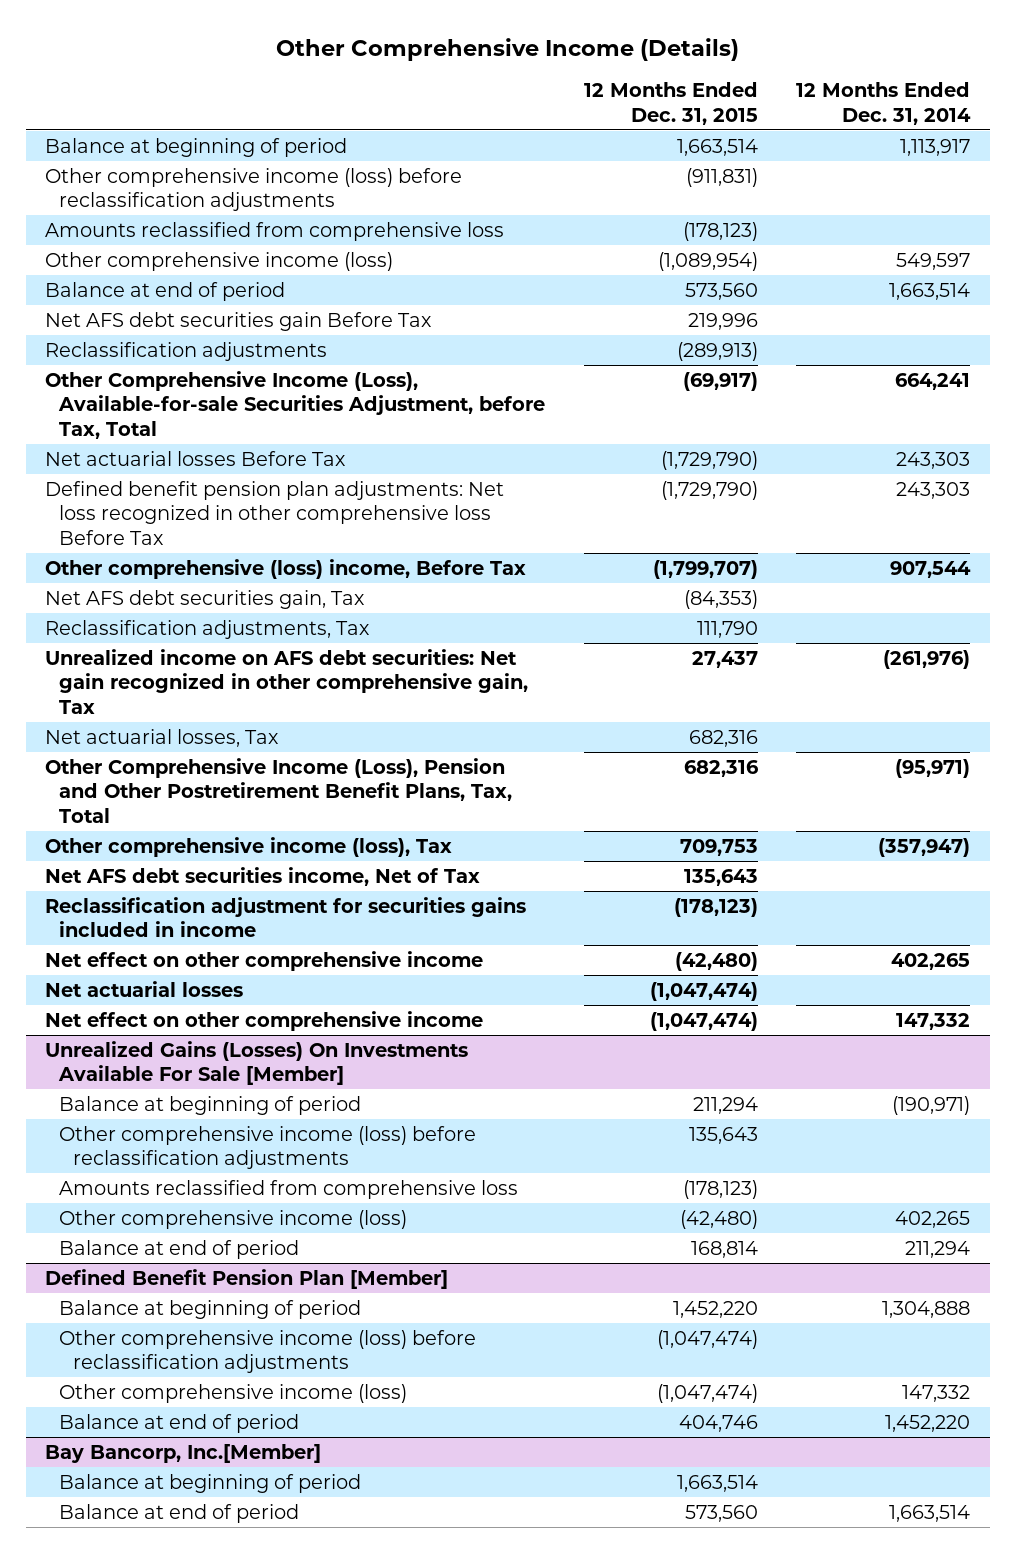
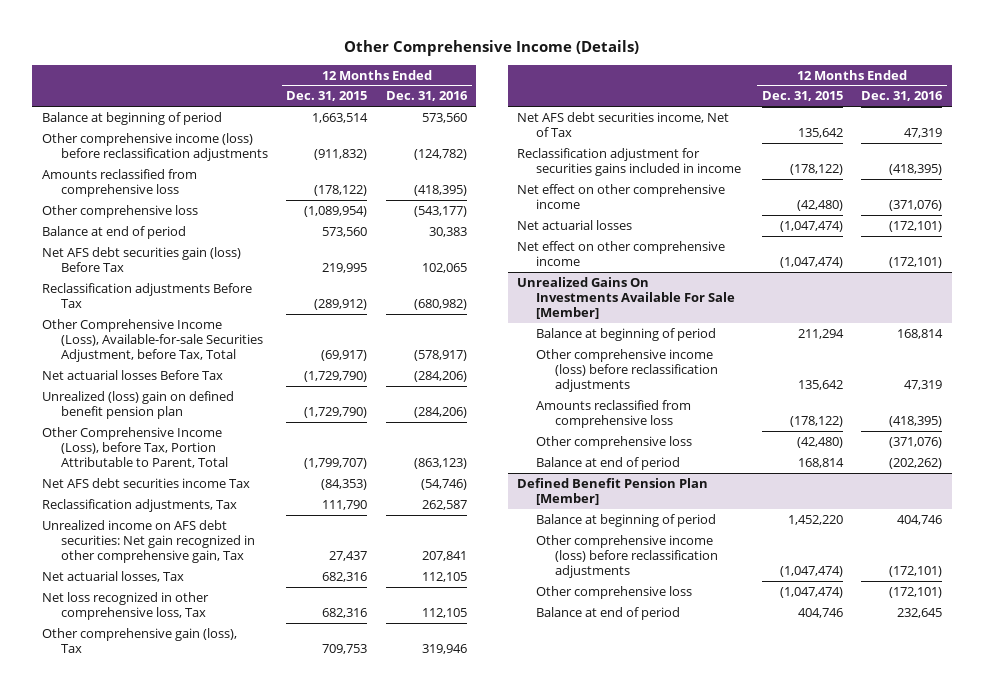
- | 12 Months Ended Dec. 31, 2015 | 12 Months Ended Dec. 31, 2014
+ | 12 Months Ended Dec. 31, 2015 | 12 Months Ended Dec. 31, 2016
- Other comprehensive income (loss) before reclassification adjustments | (911,831) |
- Amounts reclassified from comprehensive loss | (178,123) |
- Other comprehensive income (loss) | (1,089,954) | 549,597
+ Other comprehensive income (loss) before reclassification adjustments | (911,832) | (124,782)
+ Amounts reclassified from comprehensive loss | (178,122) | (418,395)
+ Other comprehensive loss | (1,089,954) | (543,177)
- Net AFS debt securities gain Before Tax | 219,996 |
- Reclassification adjustments | (289,913) |
+ Net AFS debt securities gain (loss) Before Tax | 219,995 | 102,065
+ Reclassification adjustments Before Tax | (289,912) | (680,982)
- Defined benefit pension plan adjustments: Net loss recognized in other comprehensive loss Before Tax | (1,729,790) | 243,303
- Other comprehensive (loss) income, Before Tax | (1,799,707) | 907,544
- Net AFS debt securities gain, Tax | (84,353) |
+ Unrealized (loss) gain on defined benefit pension plan | (1,729,790) | (284,206)
+ Other Comprehensive Income (Loss), before Tax, Portion Attributable to Parent, Total | (1,799,707) | (863,123)
+ Net AFS debt securities income Tax | (84,353) | (54,746)
- Other Comprehensive Income (Loss), Pension and Other Postretirement Benefit Plans, Tax, Total | 682,316 | (95,971)
- Other comprehensive income (loss), Tax | 709,753 | (357,947)
- Net AFS debt securities income, Net of Tax | 135,643 |
- Reclassification adjustment for securities gains included in income | (178,123) |
+ Net loss recognized in other comprehensive loss, Tax | 682,316 | 112,105
+ Other comprehensive gain (loss), Tax | 709,753 | 319,946
+ Net AFS debt securities income, Net of Tax | 135,642 | 47,319
+ Reclassification adjustment for securities gains included in income | (178,122) | (418,395)
- Unrealized Gains (Losses) On Investments Available For Sale [Member]
+ Unrealized Gains On Investments Available For Sale [Member]
- Other comprehensive income (loss) before reclassification adjustments | 135,643 |
- Amounts reclassified from comprehensive loss | (178,123) |
- Other comprehensive income (loss) | (42,480) | 402,265
+ Other comprehensive income (loss) before reclassification adjustments | 135,642 | 47,319
+ Amounts reclassified from comprehensive loss | (178,122) | (418,395)
+ Other comprehensive loss | (42,480) | (371,076)
@ Defined Benefit Pension Plan [Member]
- Other comprehensive income (loss) | (1,047,474) | 147,332
+ Other comprehensive loss | (1,047,474) | (172,101)
- Bay Bancorp, Inc.[Member]
- Balance at beginning of period | 1,663,514 |
- Balance at end of period | 573,560 | 1,663,514

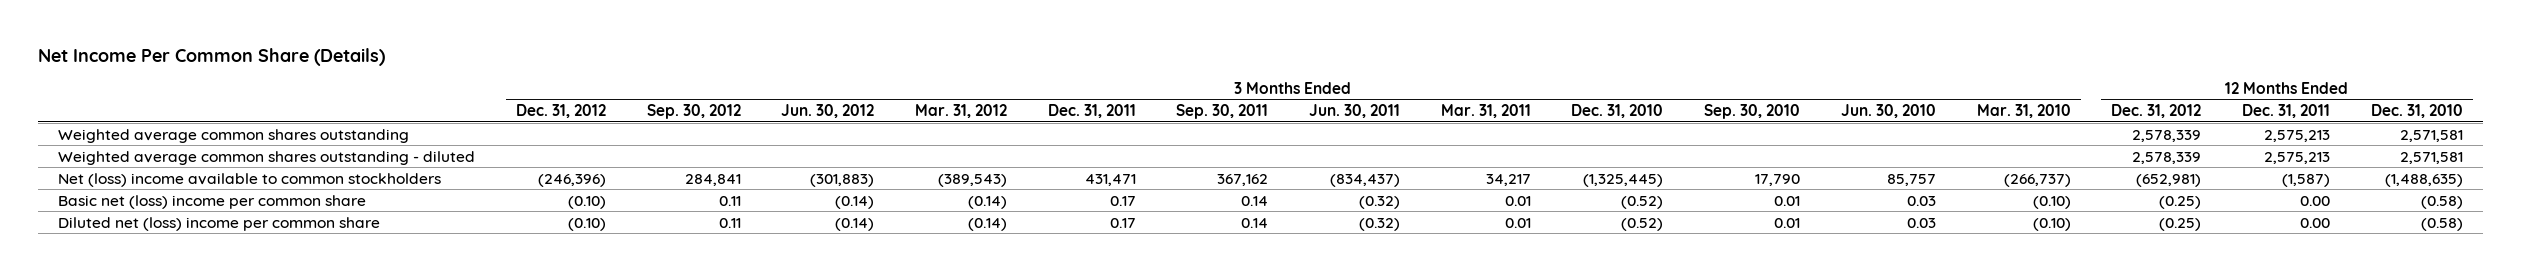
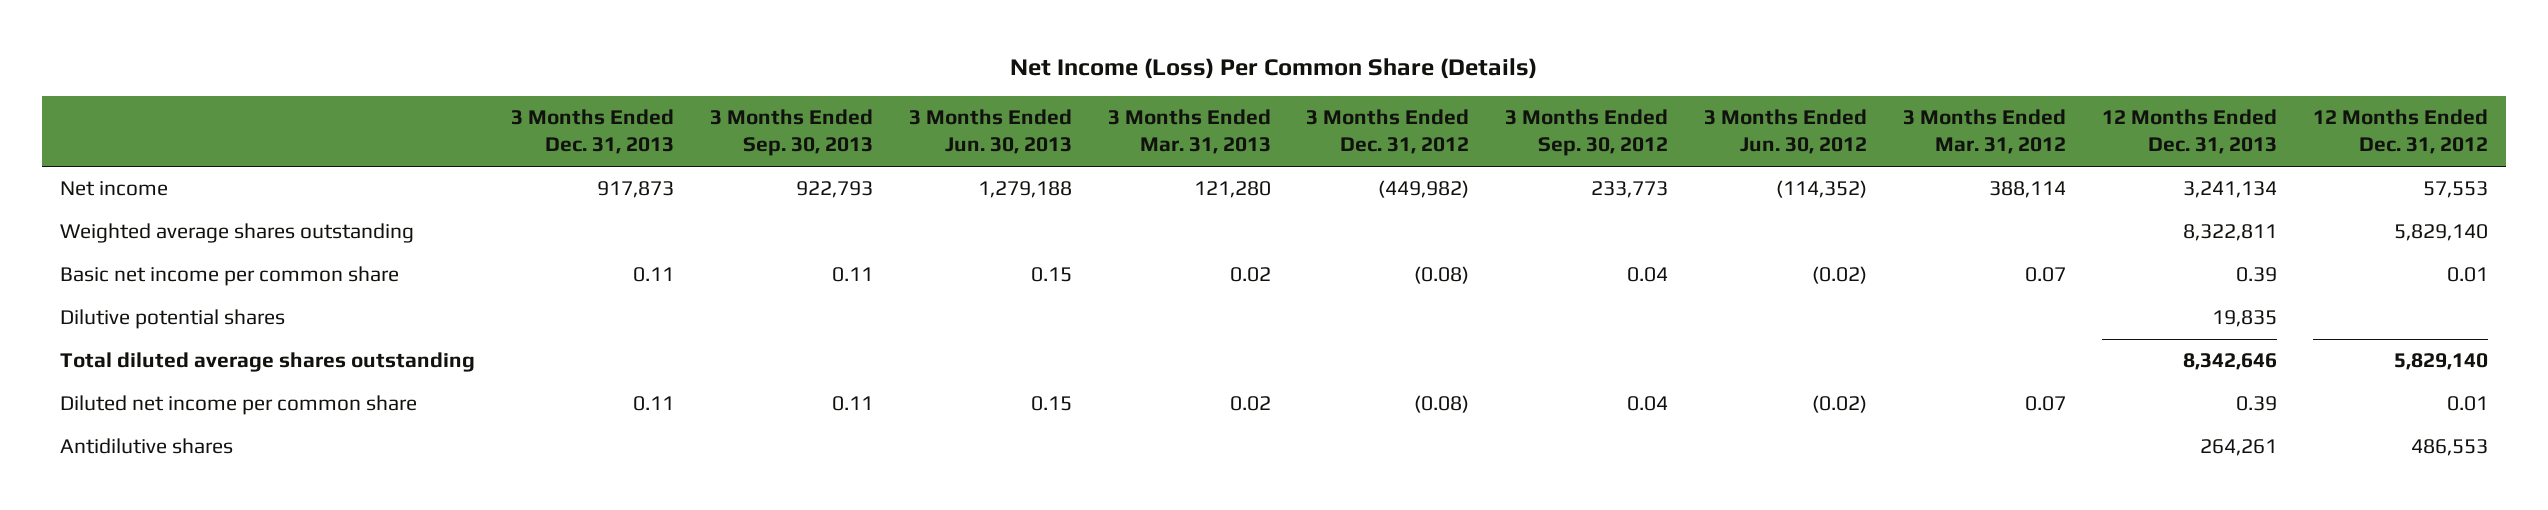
- Net Income Per Common Share (Details)
+ Net Income (Loss) Per Common Share (Details)
- | 3 Months Ended Dec. 31, 2012 | 3 Months Ended Sep. 30, 2012 | 3 Months Ended Jun. 30, 2012 | 3 Months Ended Mar. 31, 2012 | 3 Months Ended Dec. 31, 2011 | 3 Months Ended Sep. 30, 2011 | 3 Months Ended Jun. 30, 2011 | 3 Months Ended Mar. 31, 2011 | 3 Months Ended Dec. 31, 2010 | 3 Months Ended Sep. 30, 2010 | 3 Months Ended Jun. 30, 2010 | 3 Months Ended Mar. 31, 2010 | 12 Months Ended Dec. 31, 2012 | 12 Months Ended Dec. 31, 2011 | 12 Months Ended Dec. 31, 2010
+ | 3 Months Ended Dec. 31, 2013 | 3 Months Ended Sep. 30, 2013 | 3 Months Ended Jun. 30, 2013 | 3 Months Ended Mar. 31, 2013 | 3 Months Ended Dec. 31, 2012 | 3 Months Ended Sep. 30, 2012 | 3 Months Ended Jun. 30, 2012 | 3 Months Ended Mar. 31, 2012 | 12 Months Ended Dec. 31, 2013 | 12 Months Ended Dec. 31, 2012
- Weighted average common shares outstanding | | | | | | | | | | | | | 2,578,339 | 2,575,213 | 2,571,581
- Weighted average common shares outstanding - diluted | | | | | | | | | | | | | 2,578,339 | 2,575,213 | 2,571,581
- Net (loss) income available to common stockholders | (246,396) | 284,841 | (301,883) | (389,543) | 431,471 | 367,162 | (834,437) | 34,217 | (1,325,445) | 17,790 | 85,757 | (266,737) | (652,981) | (1,587) | (1,488,635)
- Basic net (loss) income per common share | (0.10) | 0.11 | (0.14) | (0.14) | 0.17 | 0.14 | (0.32) | 0.01 | (0.52) | 0.01 | 0.03 | (0.10) | (0.25) | 0.00 | (0.58)
- Diluted net (loss) income per common share | (0.10) | 0.11 | (0.14) | (0.14) | 0.17 | 0.14 | (0.32) | 0.01 | (0.52) | 0.01 | 0.03 | (0.10) | (0.25) | 0.00 | (0.58)
+ Net income | 917,873 | 922,793 | 1,279,188 | 121,280 | (449,982) | 233,773 | (114,352) | 388,114 | 3,241,134 | 57,553
+ Weighted average shares outstanding | | | | | | | | | 8,322,811 | 5,829,140
+ Basic net income per common share | 0.11 | 0.11 | 0.15 | 0.02 | (0.08) | 0.04 | (0.02) | 0.07 | 0.39 | 0.01
+ Dilutive potential shares | | | | | | | | | 19,835 |
+ Total diluted average shares outstanding | | | | | | | | | 8,342,646 | 5,829,140
+ Diluted net income per common share | 0.11 | 0.11 | 0.15 | 0.02 | (0.08) | 0.04 | (0.02) | 0.07 | 0.39 | 0.01
+ Antidilutive shares | | | | | | | | | 264,261 | 486,553

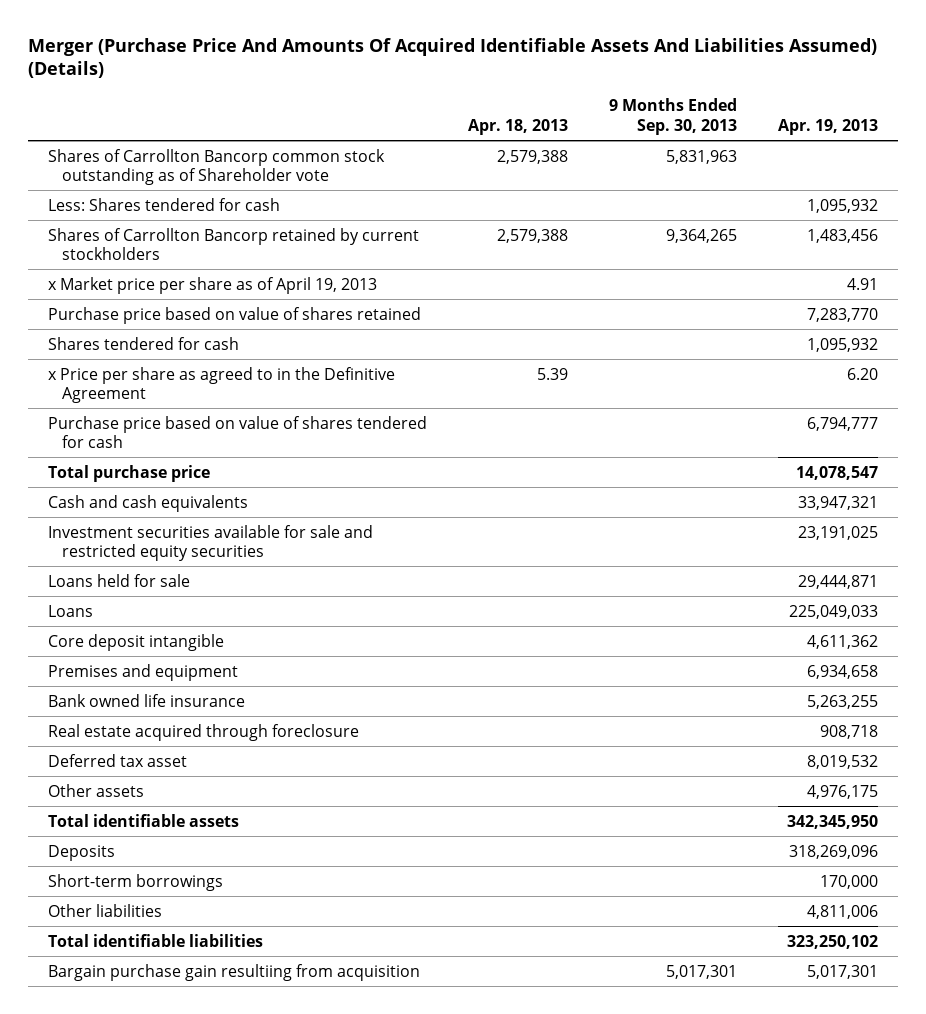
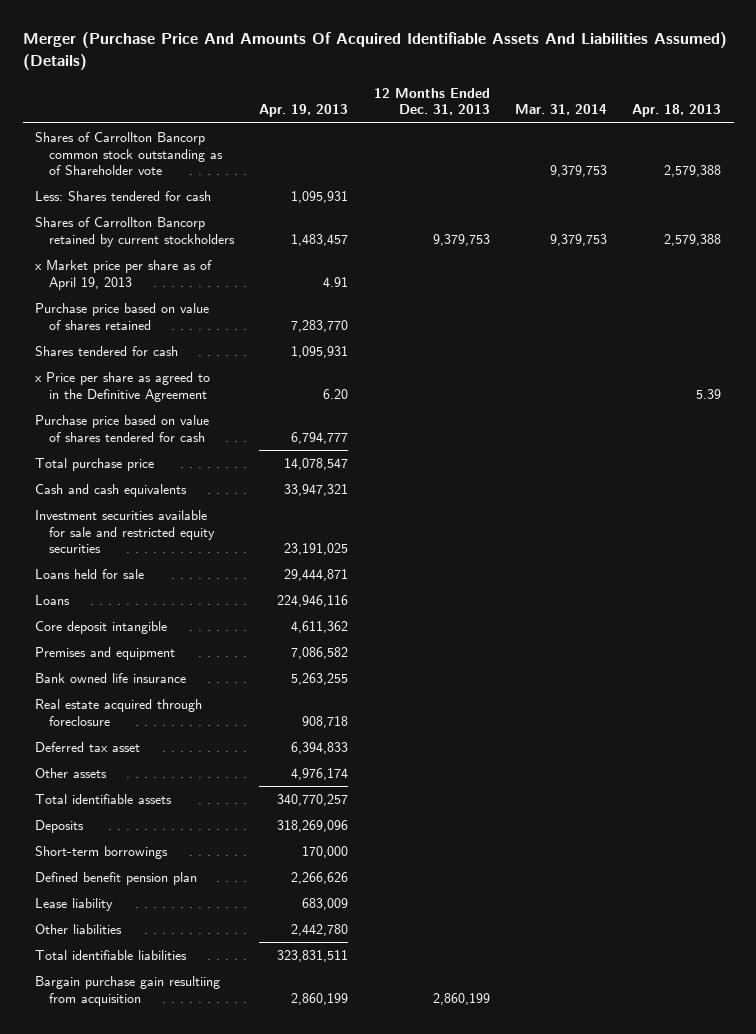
- | Apr. 18, 2013 | 9 Months Ended Sep. 30, 2013 | Apr. 19, 2013
+ | Apr. 19, 2013 | 12 Months Ended Dec. 31, 2013 | Mar. 31, 2014 | Apr. 18, 2013
- Less: Shares tendered for cash | | | 1,095,932
- Shares of Carrollton Bancorp retained by current stockholders | 2,579,388 | 9,364,265 | 1,483,456
+ Less: Shares tendered for cash | 1,095,931 | | |
+ Shares of Carrollton Bancorp retained by current stockholders | 1,483,457 | 9,379,753 | 9,379,753 | 2,579,388
- Shares tendered for cash | | | 1,095,932
+ Shares tendered for cash | 1,095,931 | | |
- Loans | | | 225,049,033
+ Loans | 224,946,116 | | |
- Premises and equipment | | | 6,934,658
+ Premises and equipment | 7,086,582 | | |
- Deferred tax asset | | | 8,019,532
- Other assets | | | 4,976,175
- Total identifiable assets | | | 342,345,950
+ Deferred tax asset | 6,394,833 | | |
+ Other assets | 4,976,174 | | |
+ Total identifiable assets | 340,770,257 | | |
- Other liabilities | | | 4,811,006
- Total identifiable liabilities | | | 323,250,102
- Bargain purchase gain resultiing from acquisition | | 5,017,301 | 5,017,301
+ Defined benefit pension plan | 2,266,626 | | |
+ Lease liability | 683,009 | | |
+ Other liabilities | 2,442,780 | | |
+ Total identifiable liabilities | 323,831,511 | | |
+ Bargain purchase gain resultiing from acquisition | 2,860,199 | 2,860,199 | |

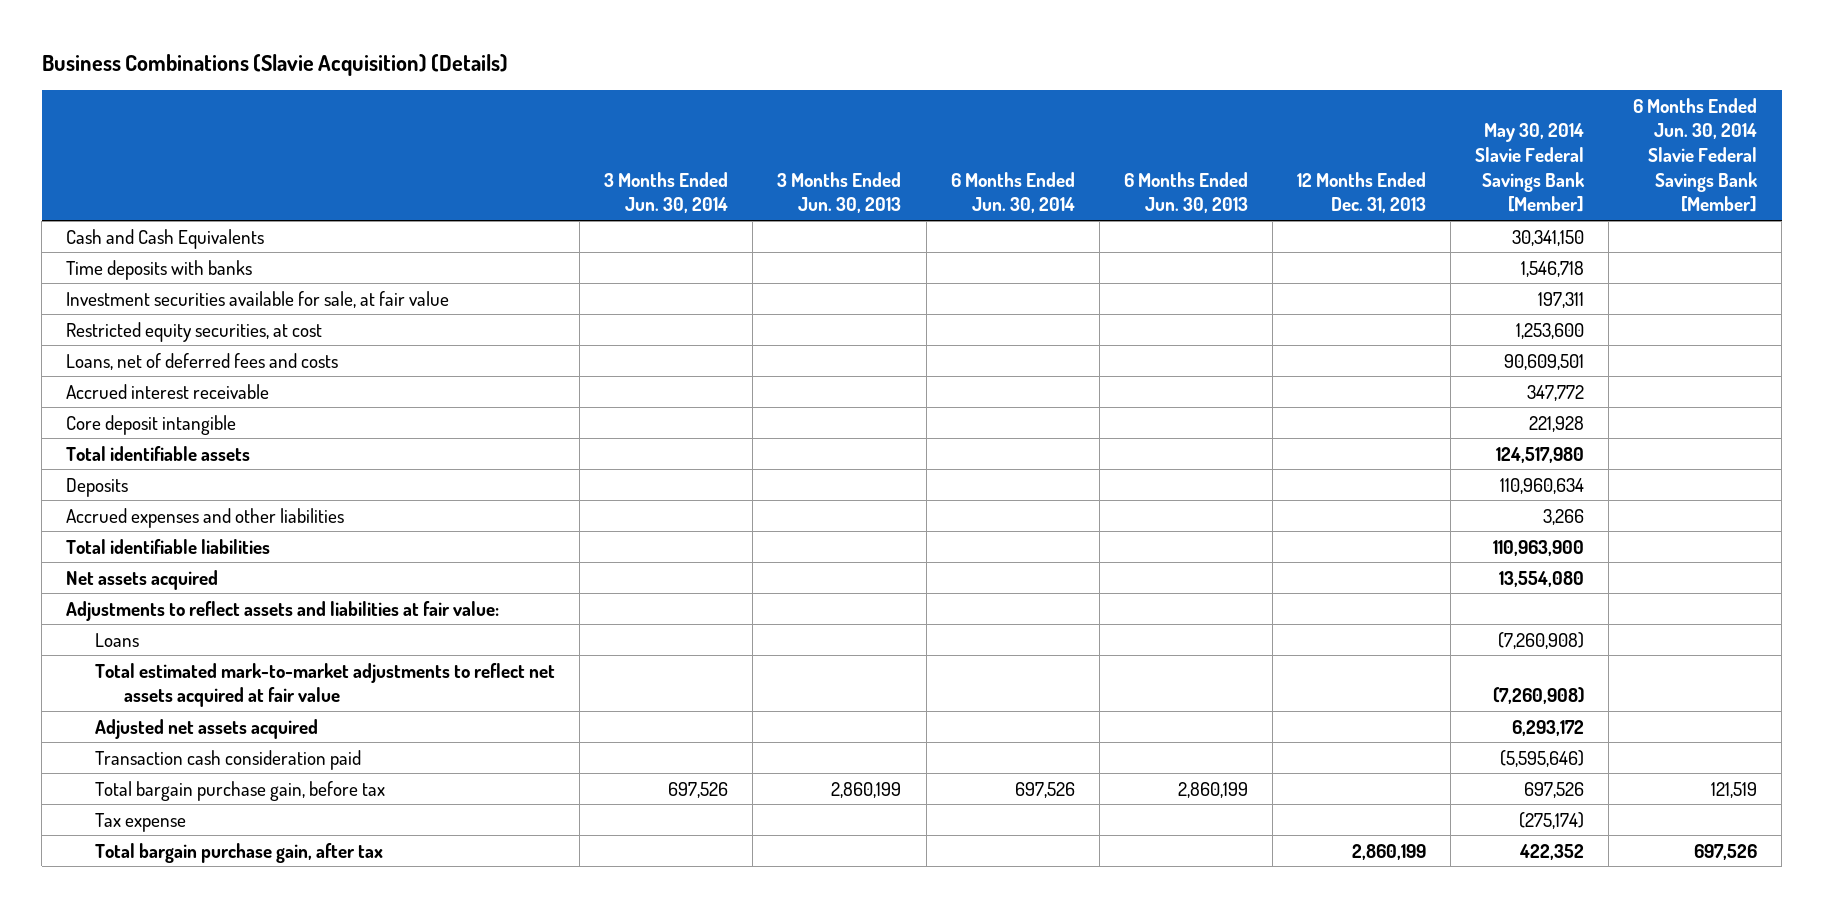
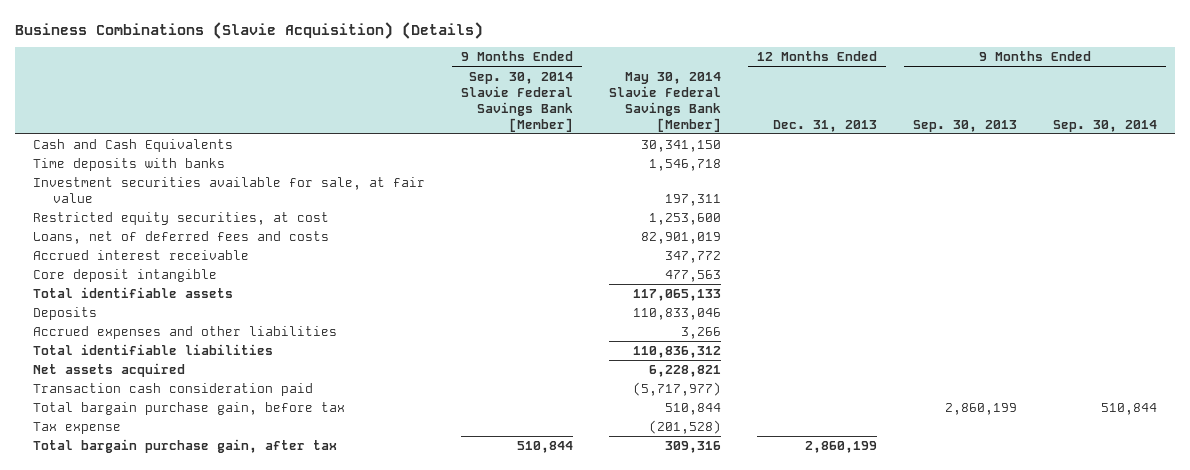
- | 3 Months Ended Jun. 30, 2014 | 3 Months Ended Jun. 30, 2013 | 6 Months Ended Jun. 30, 2014 | 6 Months Ended Jun. 30, 2013 | 12 Months Ended Dec. 31, 2013 | May 30, 2014 Slavie Federal Savings Bank [Member] | 6 Months Ended Jun. 30, 2014 Slavie Federal Savings Bank [Member]
+ | 9 Months Ended Sep. 30, 2014 Slavie Federal Savings Bank [Member] | May 30, 2014 Slavie Federal Savings Bank [Member] | 12 Months Ended Dec. 31, 2013 | 9 Months Ended Sep. 30, 2013 | 9 Months Ended Sep. 30, 2014
- Loans, net of deferred fees and costs | | | | | | 90,609,501 |
+ Loans, net of deferred fees and costs | | 82,901,019 | | |
- Core deposit intangible | | | | | | 221,928 |
- Total identifiable assets | | | | | | 124,517,980 |
- Deposits | | | | | | 110,960,634 |
+ Core deposit intangible | | 477,563 | | |
+ Total identifiable assets | | 117,065,133 | | |
+ Deposits | | 110,833,046 | | |
- Total identifiable liabilities | | | | | | 110,963,900 |
- Net assets acquired | | | | | | 13,554,080 |
- Adjustments to reflect assets and liabilities at fair value:
- Loans | | | | | | (7,260,908) |
- Total estimated mark-to-market adjustments to reflect net assets acquired at fair value | | | | | | (7,260,908) |
- Adjusted net assets acquired | | | | | | 6,293,172 |
- Transaction cash consideration paid | | | | | | (5,595,646) |
- Total bargain purchase gain, before tax | 697,526 | 2,860,199 | 697,526 | 2,860,199 | | 697,526 | 121,519
- Tax expense | | | | | | (275,174) |
- Total bargain purchase gain, after tax | | | | | 2,860,199 | 422,352 | 697,526
+ Total identifiable liabilities | | 110,836,312 | | |
+ Net assets acquired | | 6,228,821 | | |
+ Transaction cash consideration paid | | (5,717,977) | | |
+ Total bargain purchase gain, before tax | | 510,844 | | 2,860,199 | 510,844
+ Tax expense | | (201,528) | | |
+ Total bargain purchase gain, after tax | 510,844 | 309,316 | 2,860,199 | |

